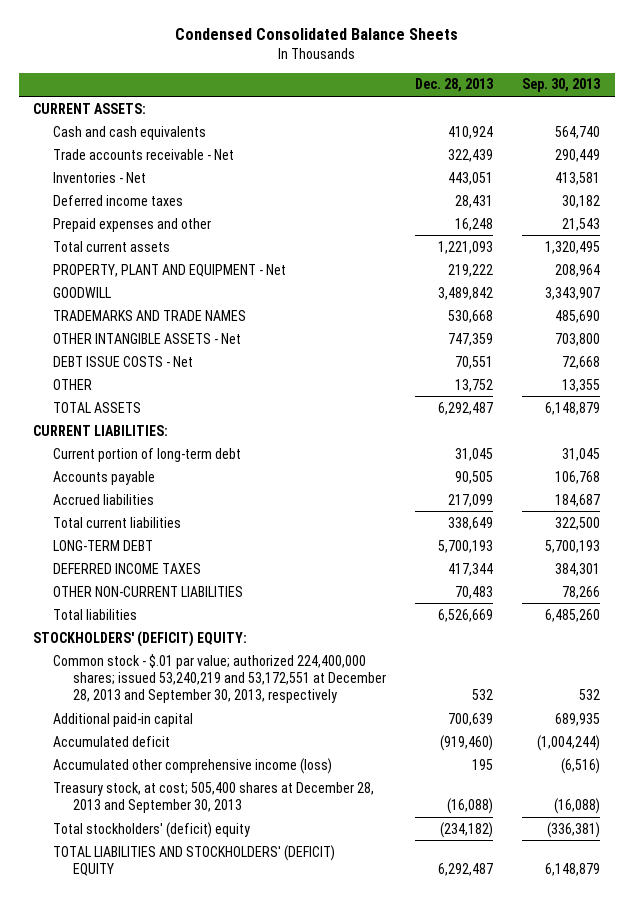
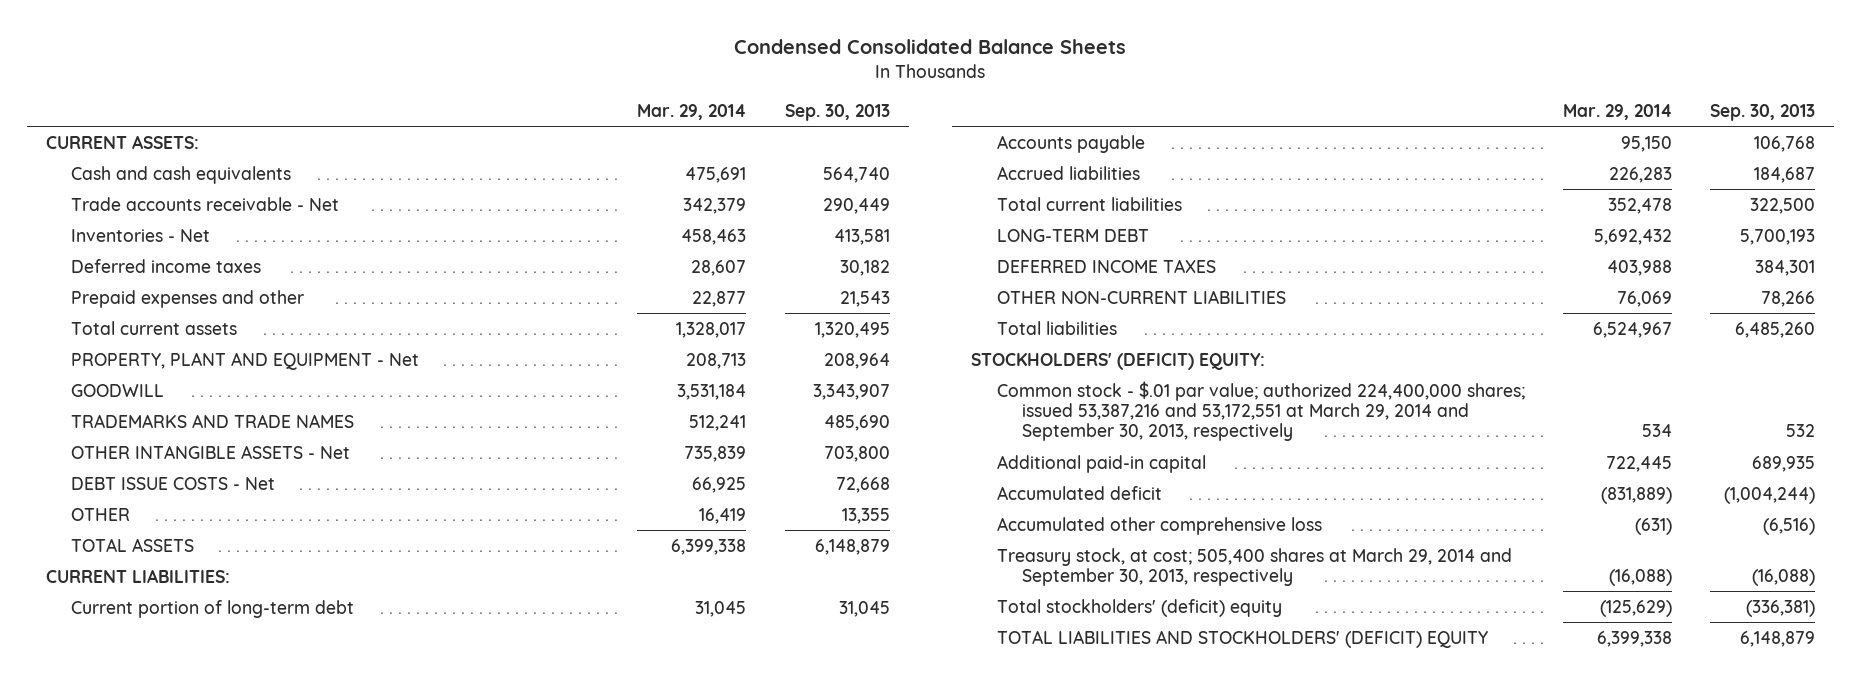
- | Dec. 28, 2013 | Sep. 30, 2013
+ | Mar. 29, 2014 | Sep. 30, 2013
- Common stock - $.01 par value; authorized 224,400,000 shares; issued 53,240,219 and 53,172,551 at December 28, 2013 and September 30, 2013, respectively | 532 | 532
+ Common stock - $.01 par value; authorized 224,400,000 shares; issued 53,387,216 and 53,172,551 at March 29, 2014 and September 30, 2013, respectively | 534 | 532
- Accumulated other comprehensive income (loss) | 195 | (6,516)
- Treasury stock, at cost; 505,400 shares at December 28, 2013 and September 30, 2013 | (16,088) | (16,088)
+ Accumulated other comprehensive loss | (631) | (6,516)
+ Treasury stock, at cost; 505,400 shares at March 29, 2014 and September 30, 2013, respectively | (16,088) | (16,088)

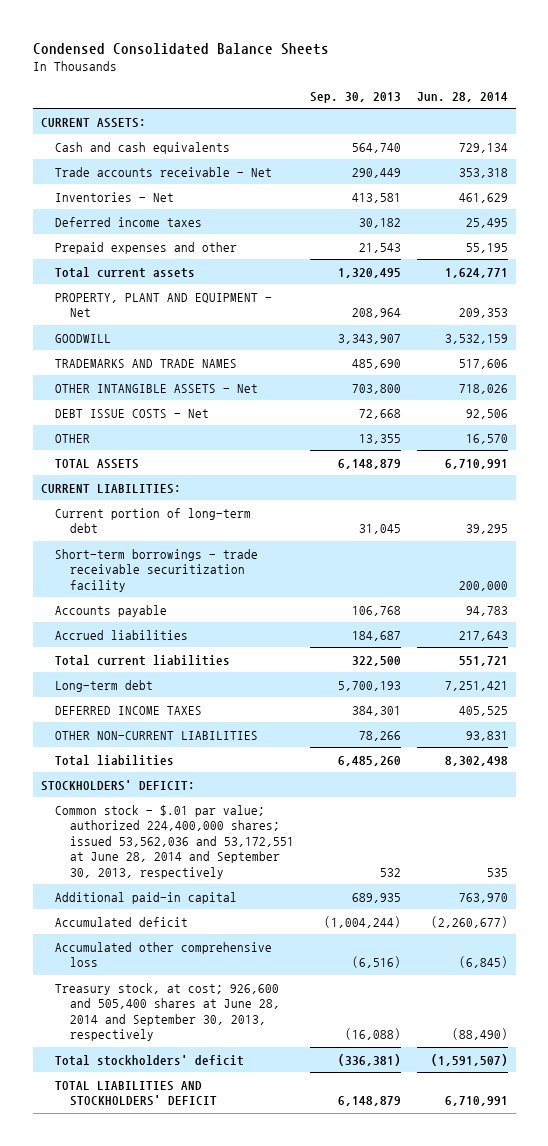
- | Mar. 29, 2014 | Sep. 30, 2013
+ | Sep. 30, 2013 | Jun. 28, 2014
+ Short-term borrowings - trade receivable securitization facility | | 200,000
- LONG-TERM DEBT | 5,692,432 | 5,700,193
+ Long-term debt | 5,700,193 | 7,251,421
- STOCKHOLDERS' (DEFICIT) EQUITY:
- Common stock - $.01 par value; authorized 224,400,000 shares; issued 53,387,216 and 53,172,551 at March 29, 2014 and September 30, 2013, respectively | 534 | 532
+ STOCKHOLDERS' DEFICIT:
+ Common stock - $.01 par value; authorized 224,400,000 shares; issued 53,562,036 and 53,172,551 at June 28, 2014 and September 30, 2013, respectively | 532 | 535
- Treasury stock, at cost; 505,400 shares at March 29, 2014 and September 30, 2013, respectively | (16,088) | (16,088)
- Total stockholders' (deficit) equity | (125,629) | (336,381)
- TOTAL LIABILITIES AND STOCKHOLDERS' (DEFICIT) EQUITY | 6,399,338 | 6,148,879
+ Treasury stock, at cost; 926,600 and 505,400 shares at June 28, 2014 and September 30, 2013, respectively | (16,088) | (88,490)
+ Total stockholders' deficit | (336,381) | (1,591,507)
+ TOTAL LIABILITIES AND STOCKHOLDERS' DEFICIT | 6,148,879 | 6,710,991

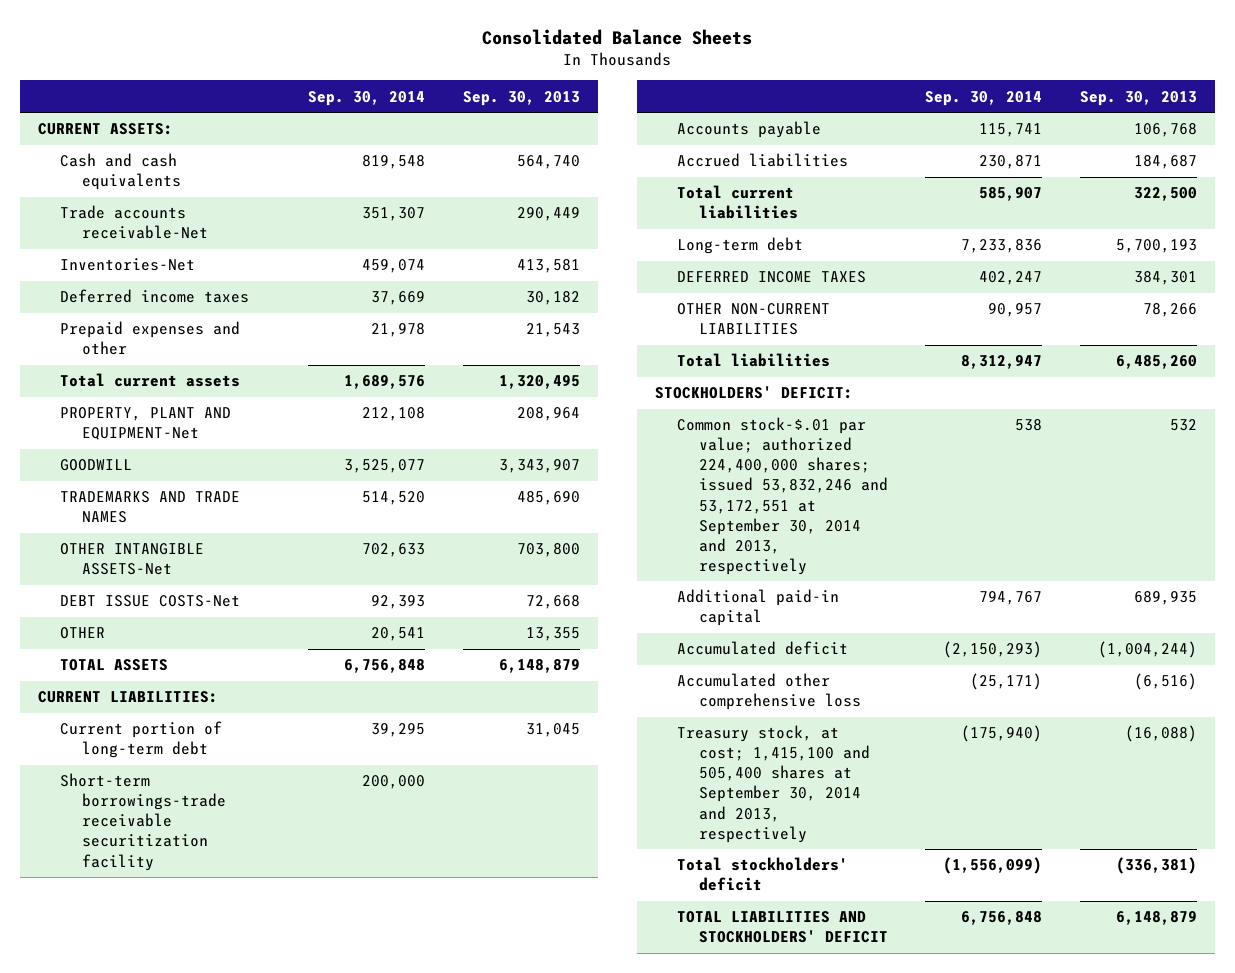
- Condensed Consolidated Balance Sheets
+ Consolidated Balance Sheets
- | Sep. 30, 2013 | Jun. 28, 2014
+ | Sep. 30, 2014 | Sep. 30, 2013
- Trade accounts receivable - Net | 290,449 | 353,318
- Inventories - Net | 413,581 | 461,629
+ Trade accounts receivable-Net | 351,307 | 290,449
+ Inventories-Net | 459,074 | 413,581
- PROPERTY, PLANT AND EQUIPMENT - Net | 208,964 | 209,353
+ PROPERTY, PLANT AND EQUIPMENT-Net | 212,108 | 208,964
- OTHER INTANGIBLE ASSETS - Net | 703,800 | 718,026
- DEBT ISSUE COSTS - Net | 72,668 | 92,506
+ OTHER INTANGIBLE ASSETS-Net | 702,633 | 703,800
+ DEBT ISSUE COSTS-Net | 92,393 | 72,668
- Short-term borrowings - trade receivable securitization facility | | 200,000
+ Short-term borrowings-trade receivable securitization facility | 200,000 |
- Common stock - $.01 par value; authorized 224,400,000 shares; issued 53,562,036 and 53,172,551 at June 28, 2014 and September 30, 2013, respectively | 532 | 535
+ Common stock-$.01 par value; authorized 224,400,000 shares; issued 53,832,246 and 53,172,551 at September 30, 2014 and 2013, respectively | 538 | 532
- Treasury stock, at cost; 926,600 and 505,400 shares at June 28, 2014 and September 30, 2013, respectively | (16,088) | (88,490)
+ Treasury stock, at cost; 1,415,100 and 505,400 shares at September 30, 2014 and 2013, respectively | (175,940) | (16,088)

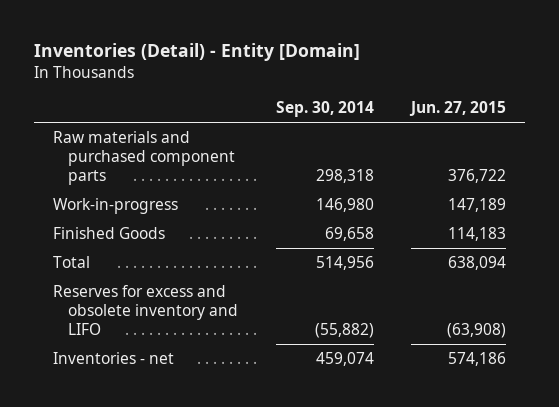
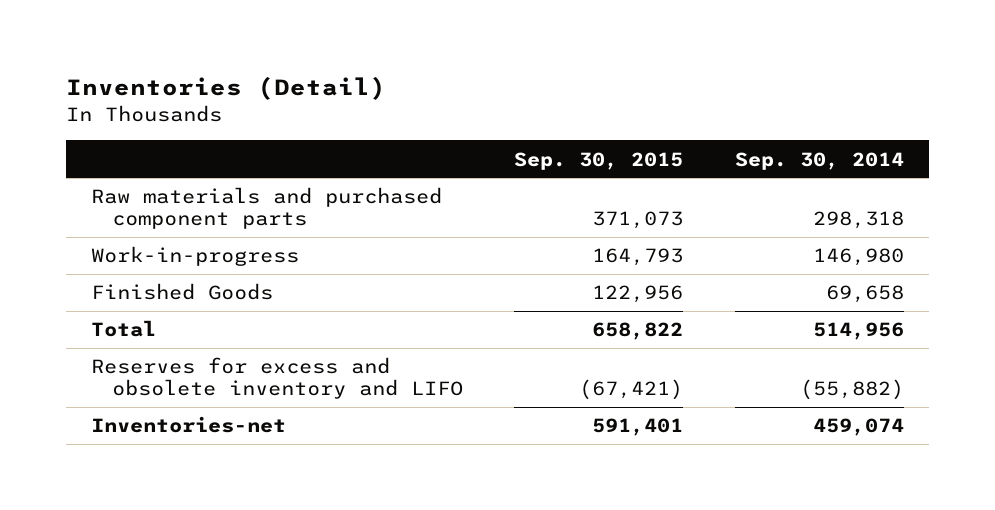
- Inventories (Detail) - Entity [Domain]
+ Inventories (Detail)
- | Sep. 30, 2014 | Jun. 27, 2015
+ | Sep. 30, 2015 | Sep. 30, 2014
- Inventories - net | 459,074 | 574,186
+ Inventories-net | 591,401 | 459,074

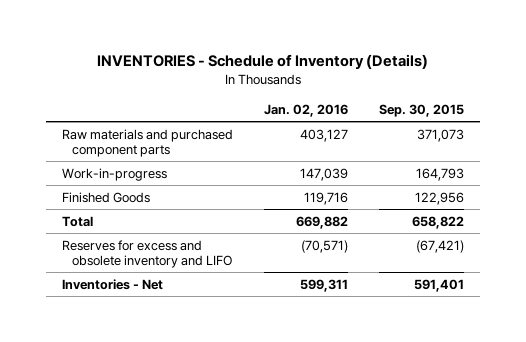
- Inventories (Detail)
+ INVENTORIES - Schedule of Inventory (Details)
- | Sep. 30, 2015 | Sep. 30, 2014
+ | Jan. 02, 2016 | Sep. 30, 2015
- Inventories-net | 591,401 | 459,074
+ Inventories - Net | 599,311 | 591,401

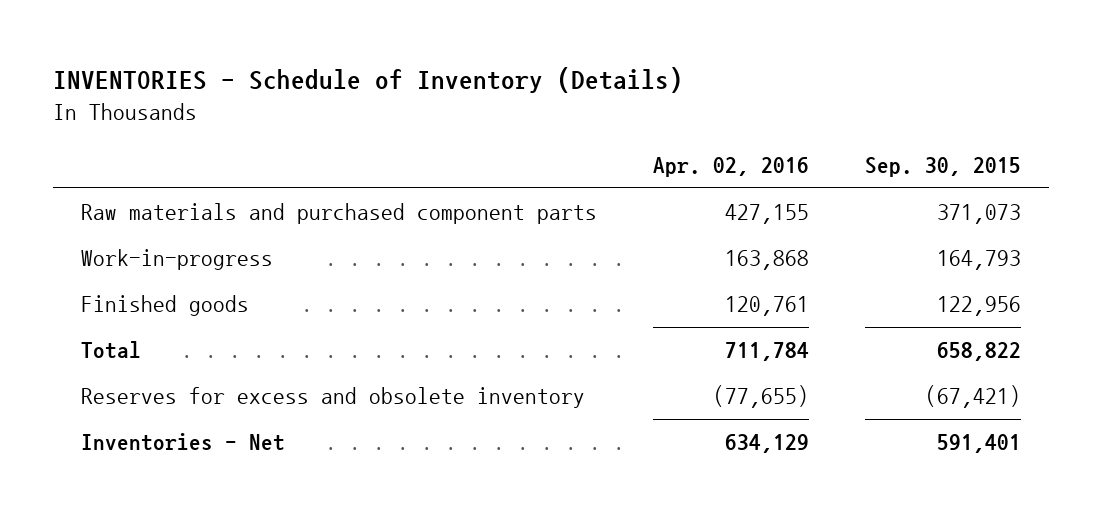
- | Jan. 02, 2016 | Sep. 30, 2015
+ | Apr. 02, 2016 | Sep. 30, 2015
- Finished Goods | 119,716 | 122,956
+ Finished goods | 120,761 | 122,956
- Reserves for excess and obsolete inventory and LIFO | (70,571) | (67,421)
+ Reserves for excess and obsolete inventory | (77,655) | (67,421)

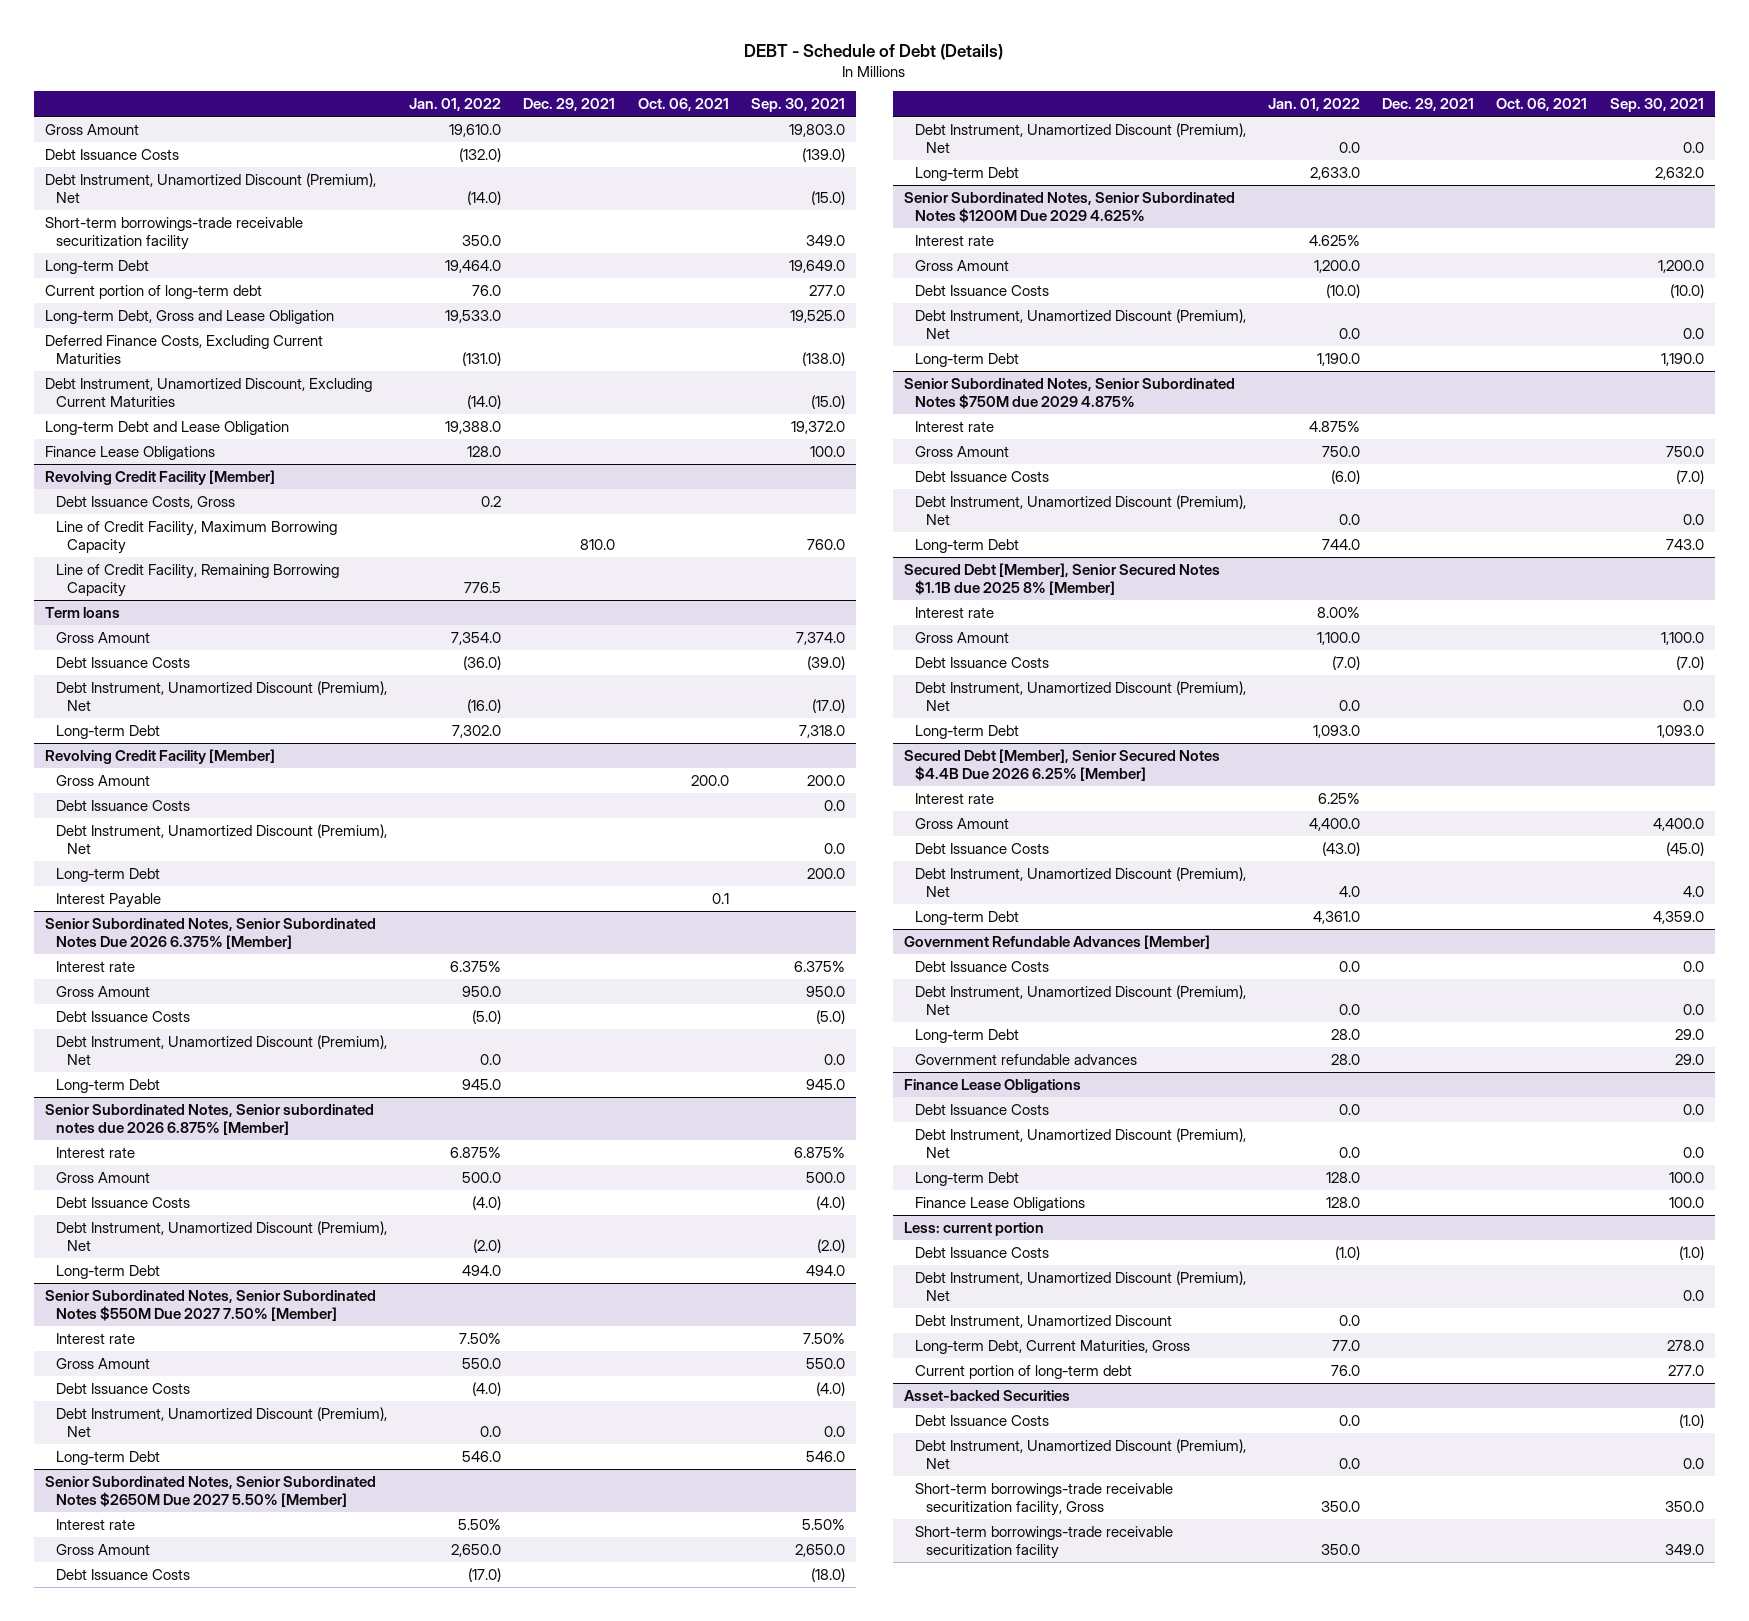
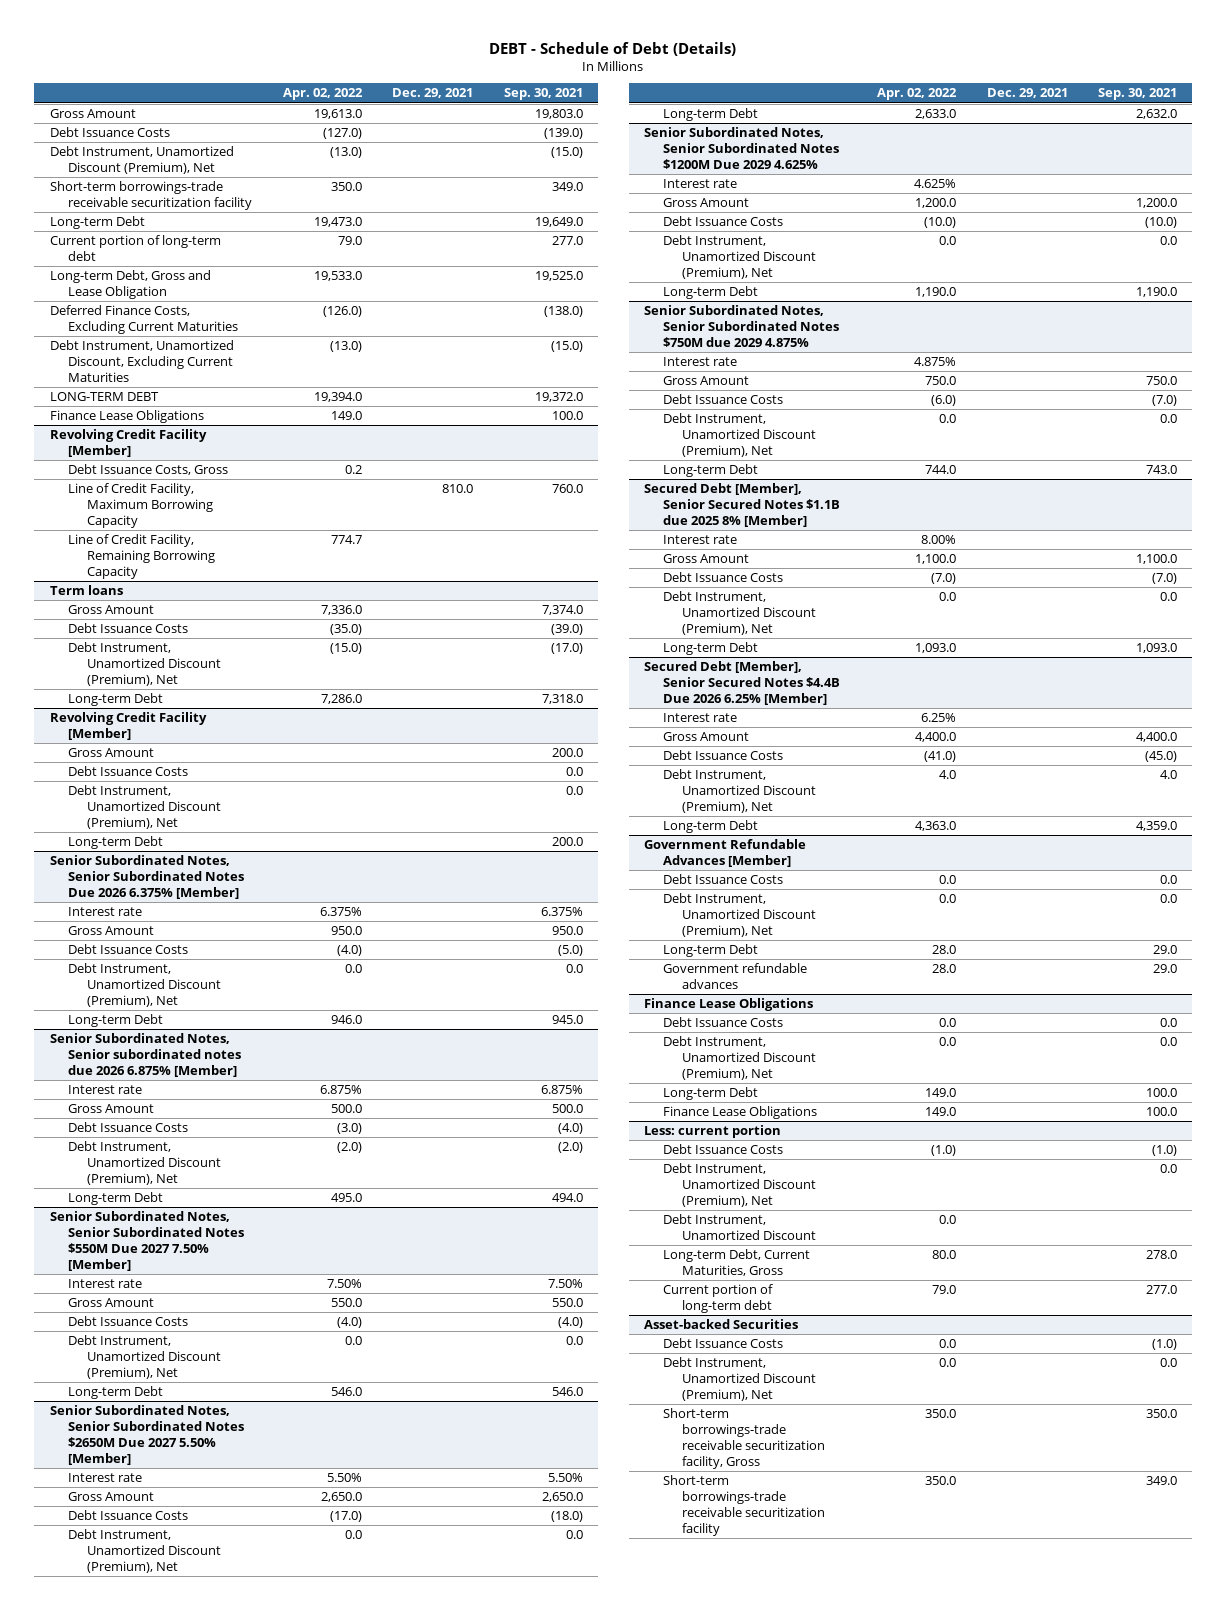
- | Jan. 01, 2022 | Dec. 29, 2021 | Oct. 06, 2021 | Sep. 30, 2021
+ | Apr. 02, 2022 | Dec. 29, 2021 | Sep. 30, 2021
- Long-term Debt and Lease Obligation | 19,388.0 | | | 19,372.0
+ LONG-TERM DEBT | 19,394.0 | | 19,372.0
@ Revolving Credit Facility [Member]
- Interest Payable | | | 0.1 |

